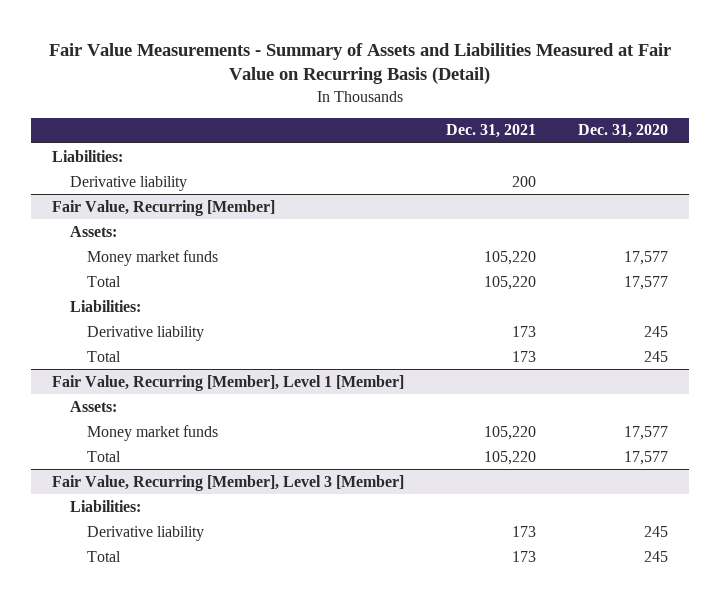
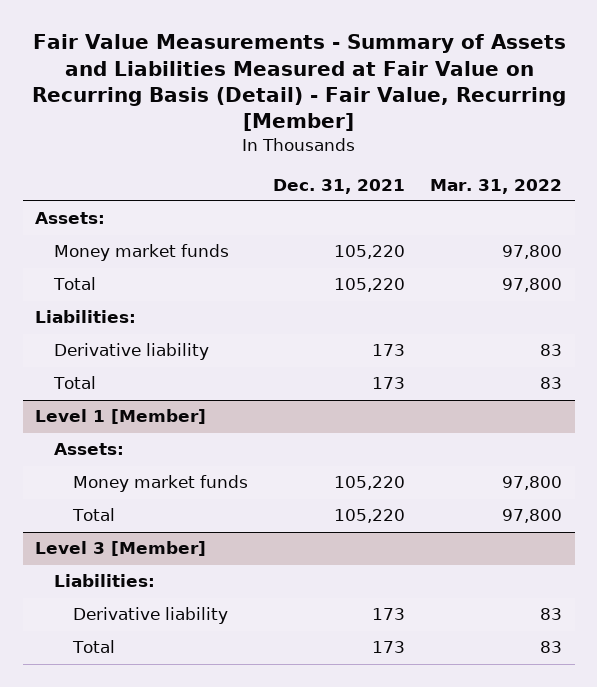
- Fair Value Measurements - Summary of Assets and Liabilities Measured at Fair Value on Recurring Basis (Detail)
+ Fair Value Measurements - Summary of Assets and Liabilities Measured at Fair Value on Recurring Basis (Detail) - Fair Value, Recurring [Member]
- | Dec. 31, 2021 | Dec. 31, 2020
+ | Dec. 31, 2021 | Mar. 31, 2022
- Liabilities:
- Derivative liability | 200 |
- Fair Value, Recurring [Member]
- Fair Value, Recurring [Member], Level 1 [Member]
+ Level 1 [Member]
- Fair Value, Recurring [Member], Level 3 [Member]
+ Level 3 [Member]

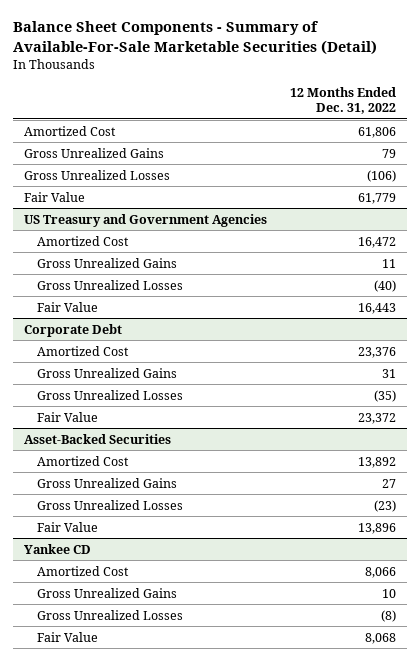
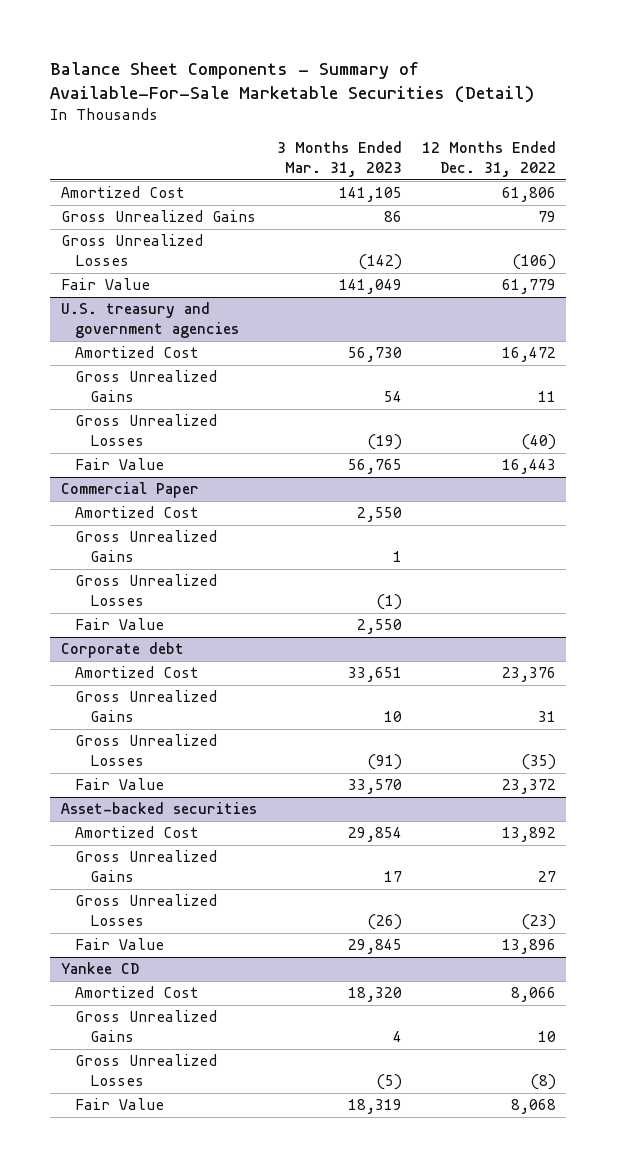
- | 12 Months Ended Dec. 31, 2022
+ | 3 Months Ended Mar. 31, 2023 | 12 Months Ended Dec. 31, 2022
- US Treasury and Government Agencies
+ U.S. treasury and government agencies
- Corporate Debt
+ Commercial Paper
+ Amortized Cost | 2,550 |
+ Gross Unrealized Gains | 1 |
+ Gross Unrealized Losses | (1) |
+ Fair Value | 2,550 |
+ Corporate debt
- Asset-Backed Securities
+ Asset-backed securities

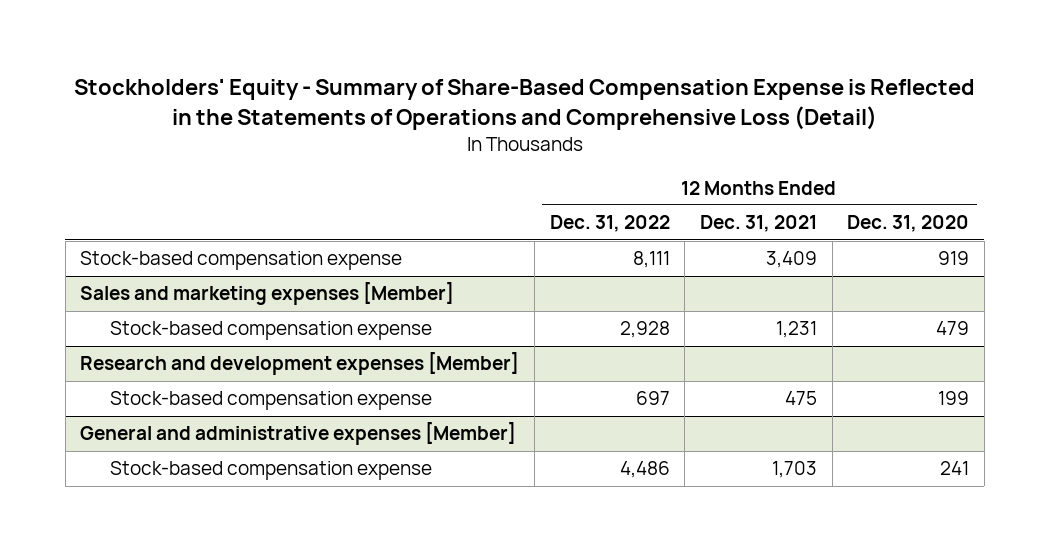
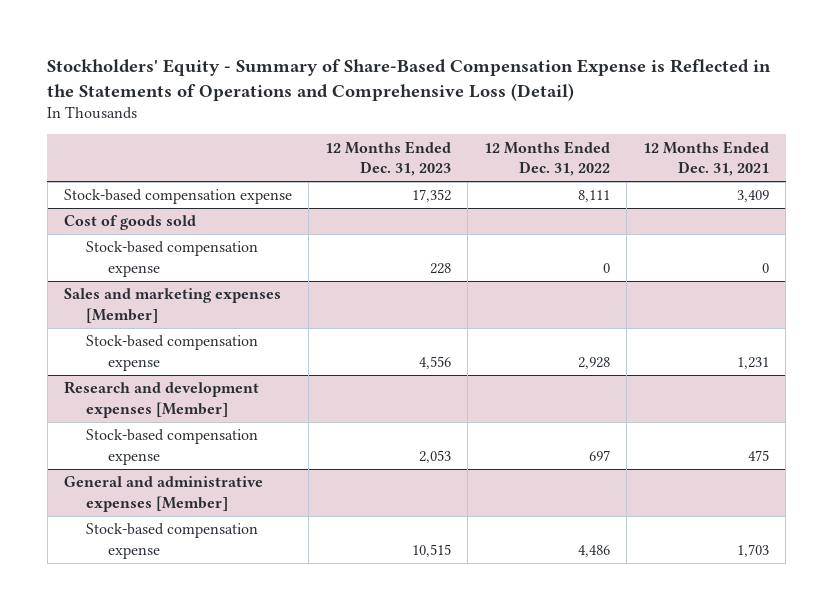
- | 12 Months Ended Dec. 31, 2022 | 12 Months Ended Dec. 31, 2021 | 12 Months Ended Dec. 31, 2020
+ | 12 Months Ended Dec. 31, 2023 | 12 Months Ended Dec. 31, 2022 | 12 Months Ended Dec. 31, 2021
+ Cost of goods sold
+ Stock-based compensation expense | 228 | 0 | 0

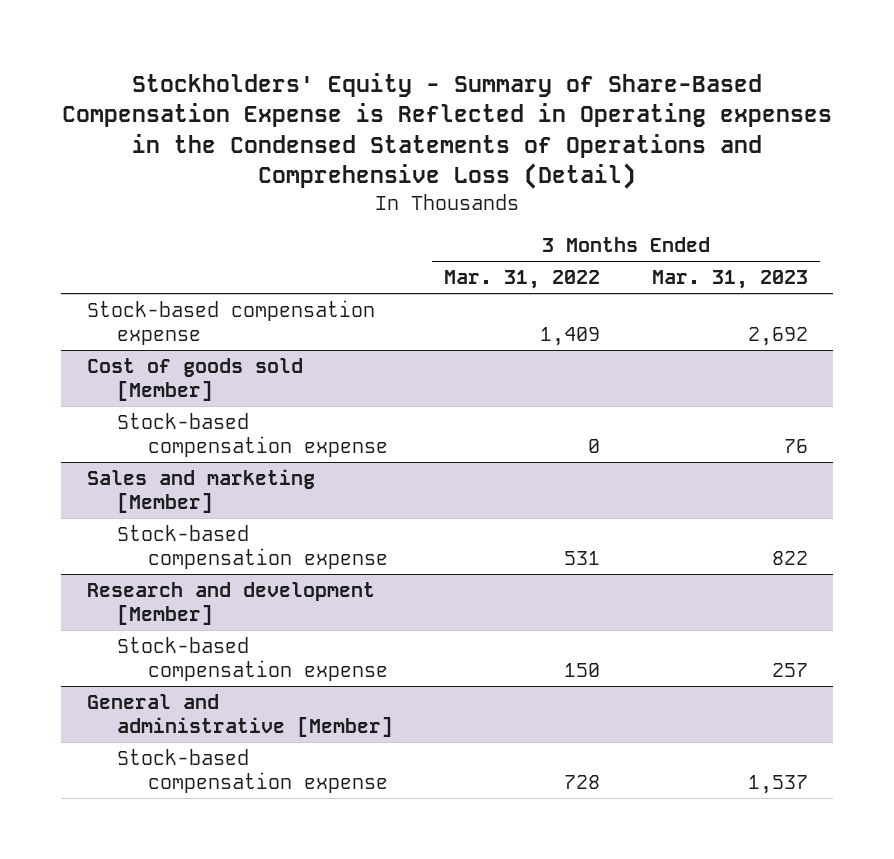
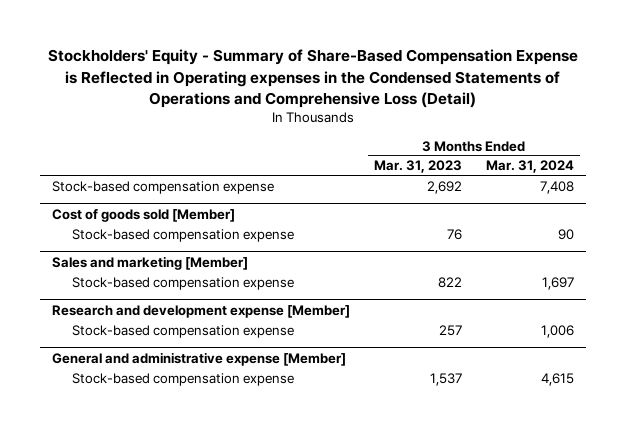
- | 3 Months Ended Mar. 31, 2022 | 3 Months Ended Mar. 31, 2023
+ | 3 Months Ended Mar. 31, 2023 | 3 Months Ended Mar. 31, 2024
- Research and development [Member]
+ Research and development expense [Member]
- General and administrative [Member]
+ General and administrative expense [Member]

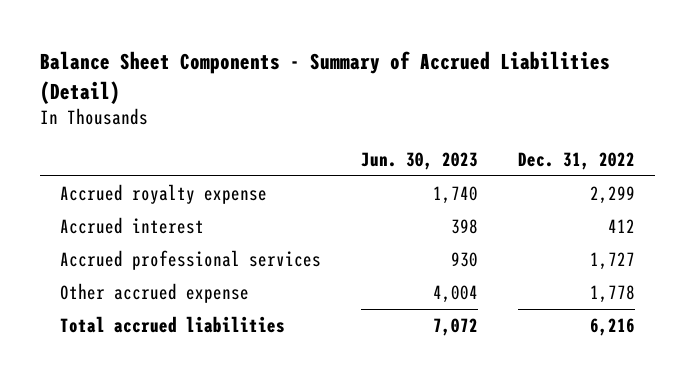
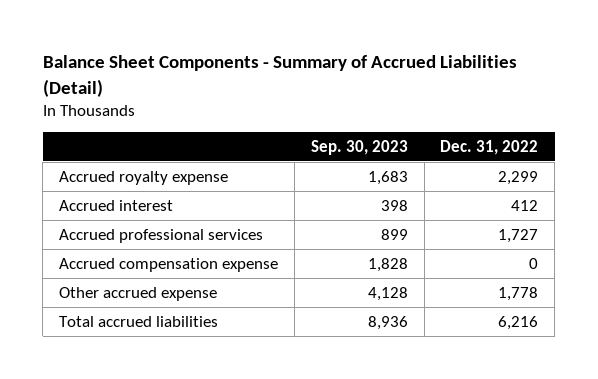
- | Jun. 30, 2023 | Dec. 31, 2022
+ | Sep. 30, 2023 | Dec. 31, 2022
+ Accrued compensation expense | 1,828 | 0

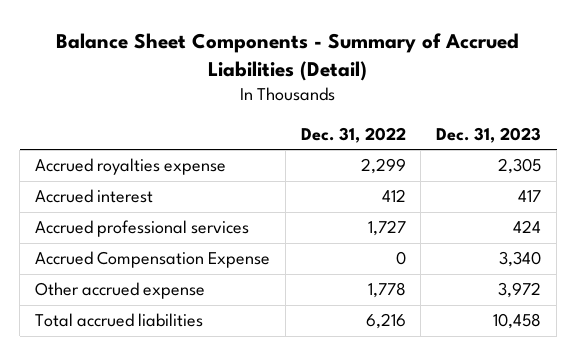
- | Sep. 30, 2023 | Dec. 31, 2022
+ | Dec. 31, 2022 | Dec. 31, 2023
- Accrued royalty expense | 1,683 | 2,299
+ Accrued royalties expense | 2,299 | 2,305
- Accrued compensation expense | 1,828 | 0
+ Accrued Compensation Expense | 0 | 3,340

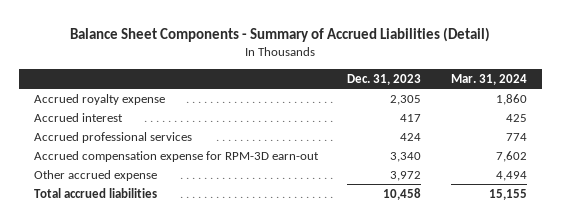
- | Dec. 31, 2022 | Dec. 31, 2023
+ | Dec. 31, 2023 | Mar. 31, 2024
- Accrued royalties expense | 2,299 | 2,305
+ Accrued royalty expense | 2,305 | 1,860
- Accrued Compensation Expense | 0 | 3,340
+ Accrued compensation expense for RPM-3D earn-out | 3,340 | 7,602

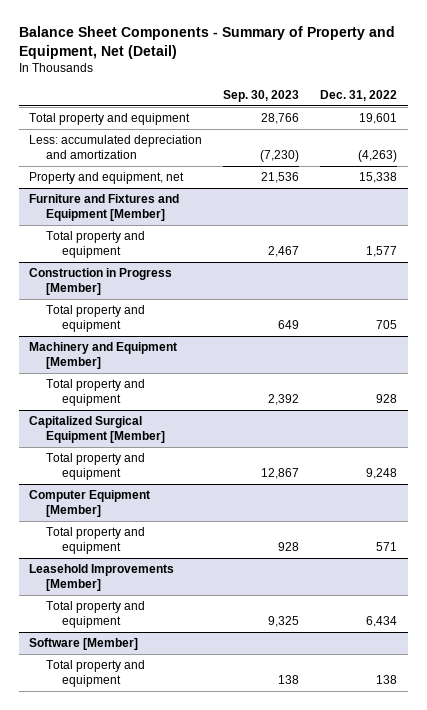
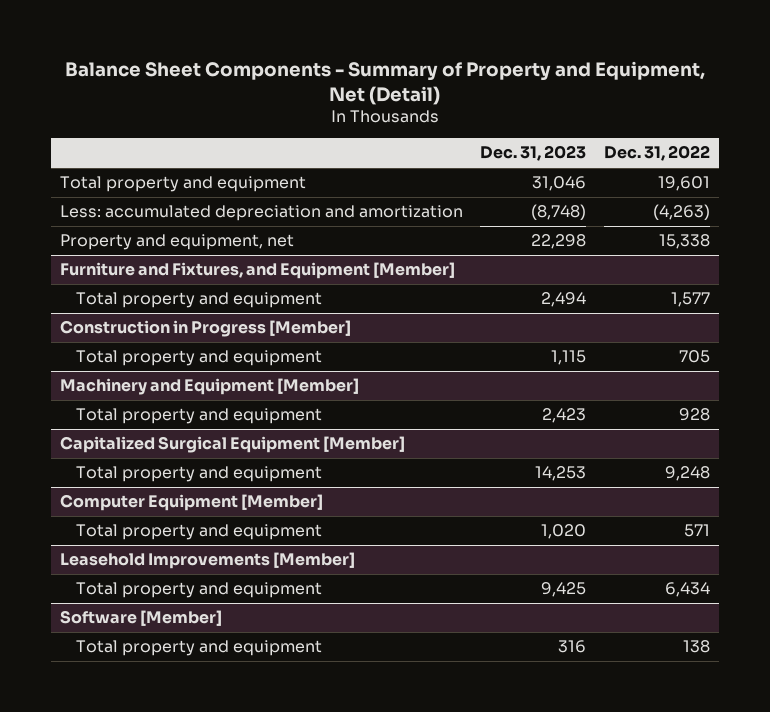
- | Sep. 30, 2023 | Dec. 31, 2022
+ | Dec. 31, 2023 | Dec. 31, 2022
- Furniture and Fixtures and Equipment [Member]
+ Furniture and Fixtures, and Equipment [Member]

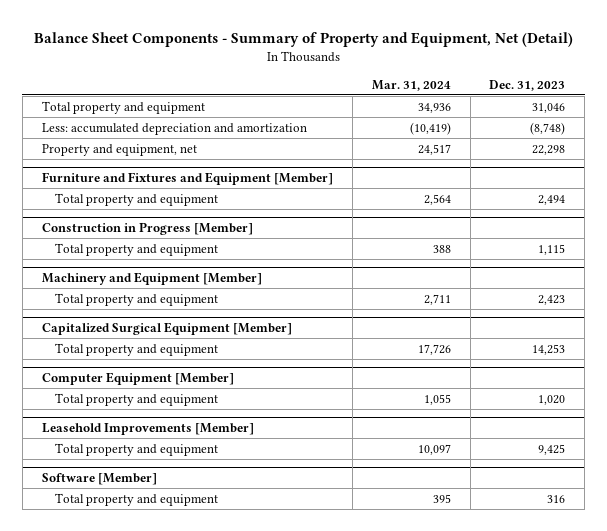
- | Dec. 31, 2023 | Dec. 31, 2022
+ | Mar. 31, 2024 | Dec. 31, 2023
- Furniture and Fixtures, and Equipment [Member]
+ Furniture and Fixtures and Equipment [Member]

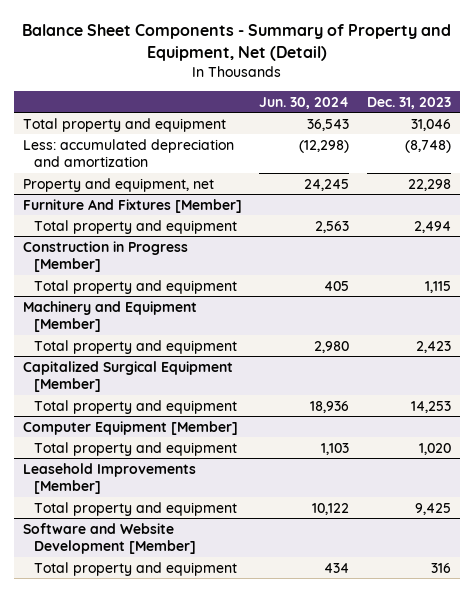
- | Mar. 31, 2024 | Dec. 31, 2023
+ | Jun. 30, 2024 | Dec. 31, 2023
- Furniture and Fixtures and Equipment [Member]
+ Furniture And Fixtures [Member]
- Software [Member]
+ Software and Website Development [Member]

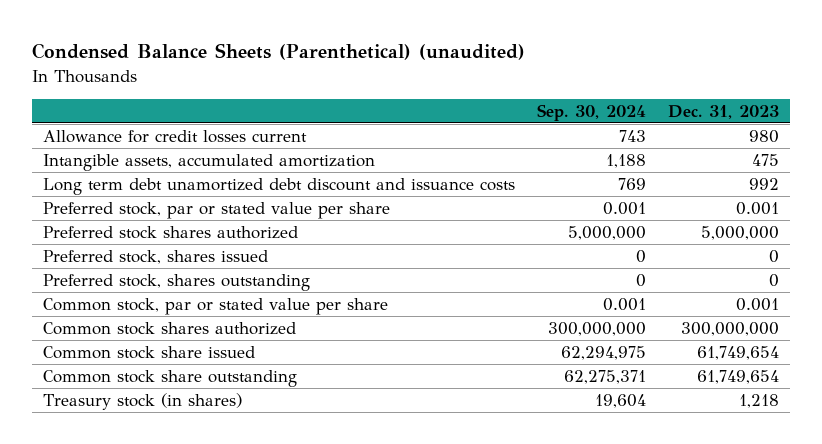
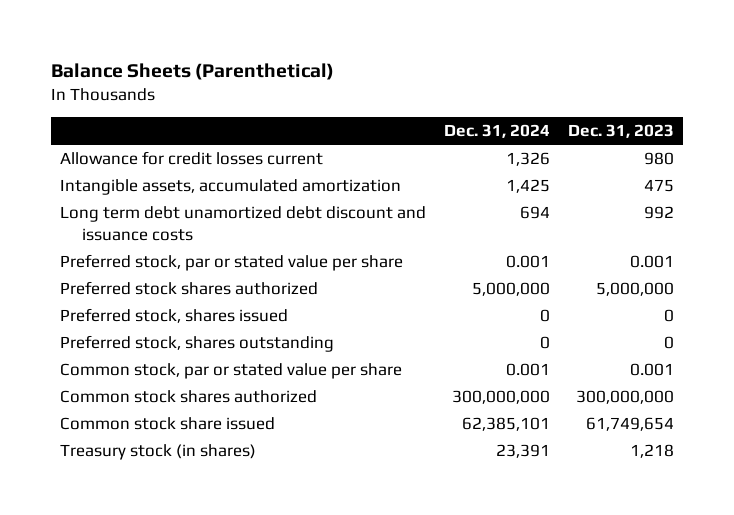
- Condensed Balance Sheets (Parenthetical) (unaudited)
+ Balance Sheets (Parenthetical)
- | Sep. 30, 2024 | Dec. 31, 2023
+ | Dec. 31, 2024 | Dec. 31, 2023
- Common stock share outstanding | 62,275,371 | 61,749,654

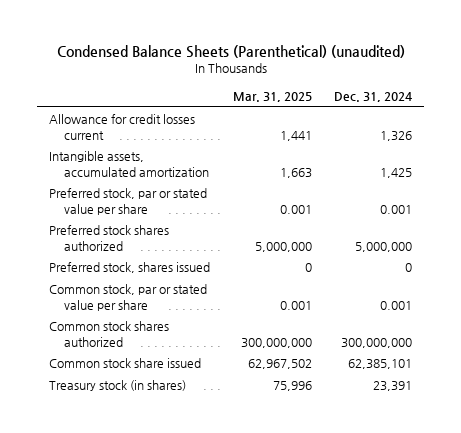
- Balance Sheets (Parenthetical)
+ Condensed Balance Sheets (Parenthetical) (unaudited)
- | Dec. 31, 2024 | Dec. 31, 2023
+ | Mar. 31, 2025 | Dec. 31, 2024
- Long term debt unamortized debt discount and issuance costs | 694 | 992
- Preferred stock, shares outstanding | 0 | 0

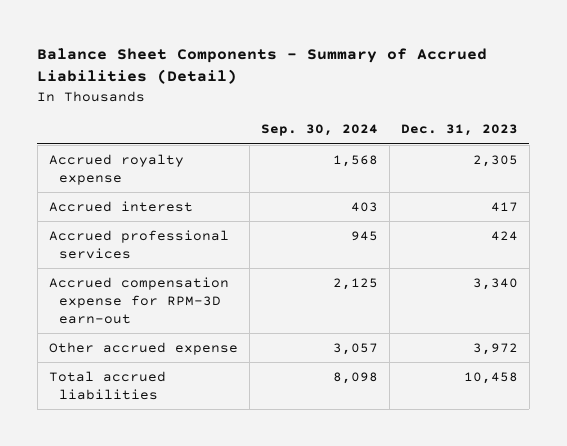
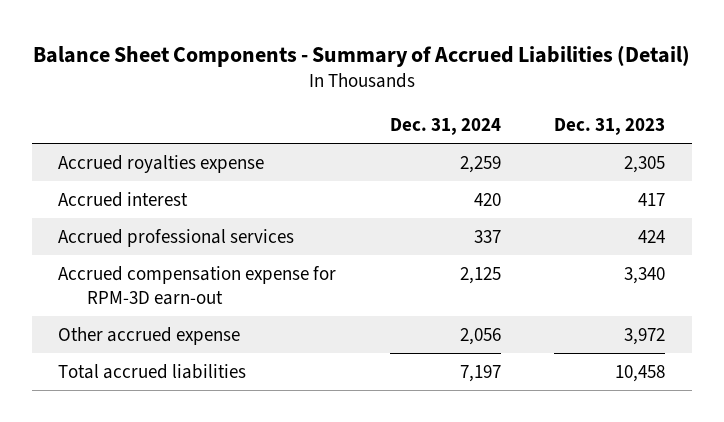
- | Sep. 30, 2024 | Dec. 31, 2023
+ | Dec. 31, 2024 | Dec. 31, 2023
- Accrued royalty expense | 1,568 | 2,305
+ Accrued royalties expense | 2,259 | 2,305

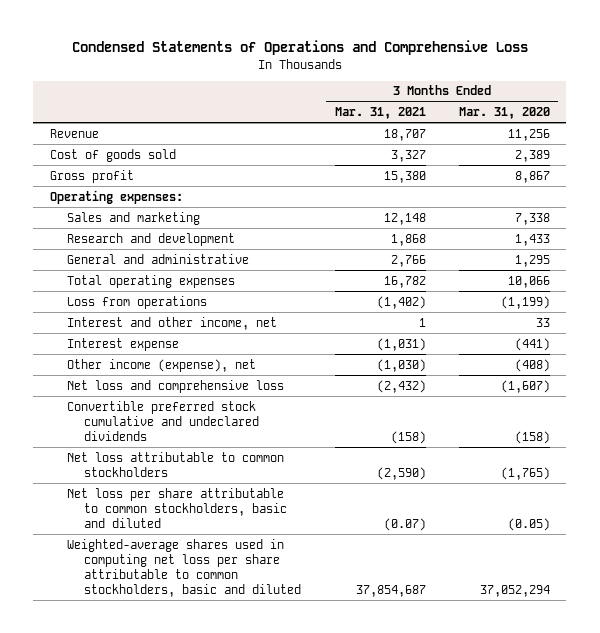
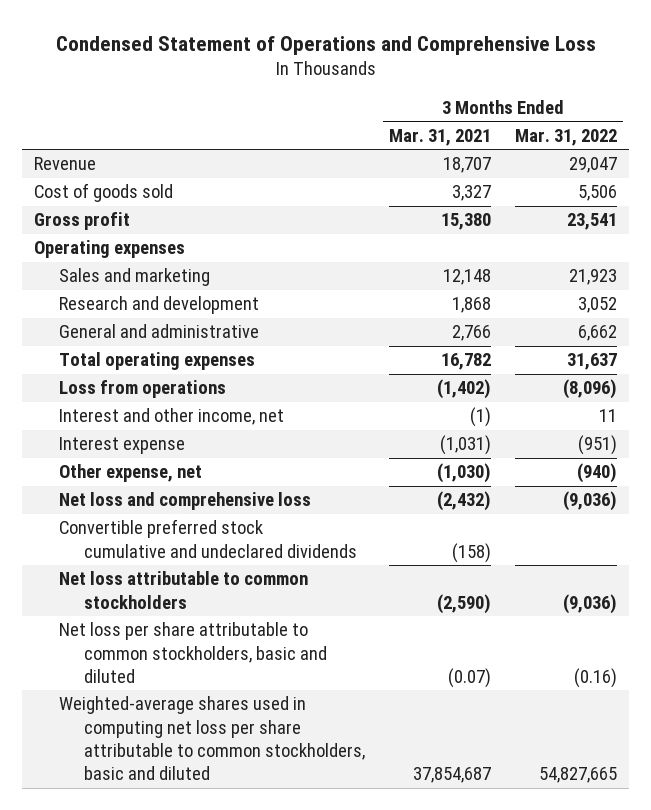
- Condensed Statements of Operations and Comprehensive Loss
+ Condensed Statement of Operations and Comprehensive Loss
- | 3 Months Ended Mar. 31, 2021 | 3 Months Ended Mar. 31, 2020
+ | 3 Months Ended Mar. 31, 2021 | 3 Months Ended Mar. 31, 2022
- Operating expenses:
+ Operating expenses
- Interest and other income, net | 1 | 33
+ Interest and other income, net | (1) | 11
- Other income (expense), net | (1,030) | (408)
+ Other expense, net | (1,030) | (940)

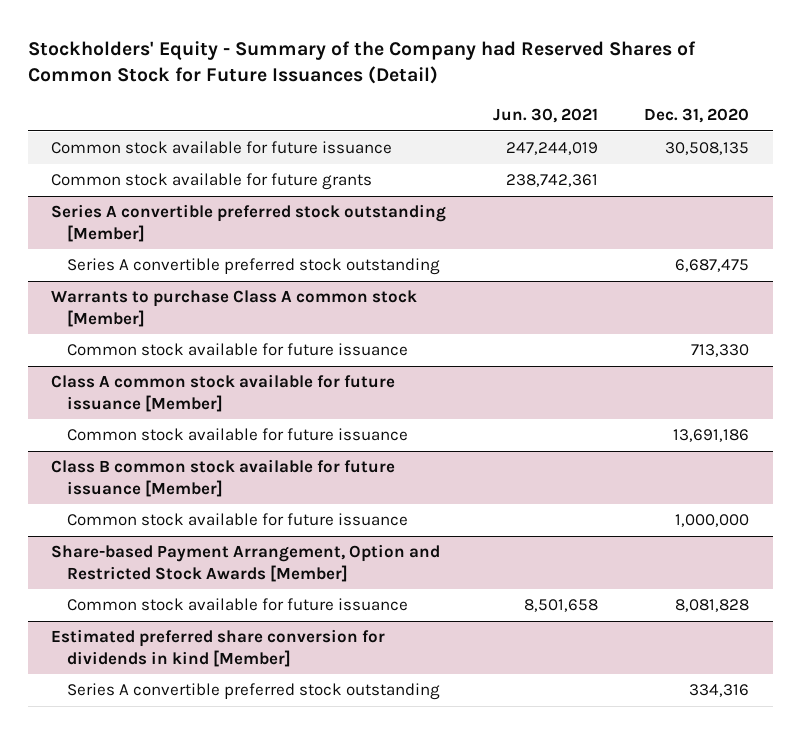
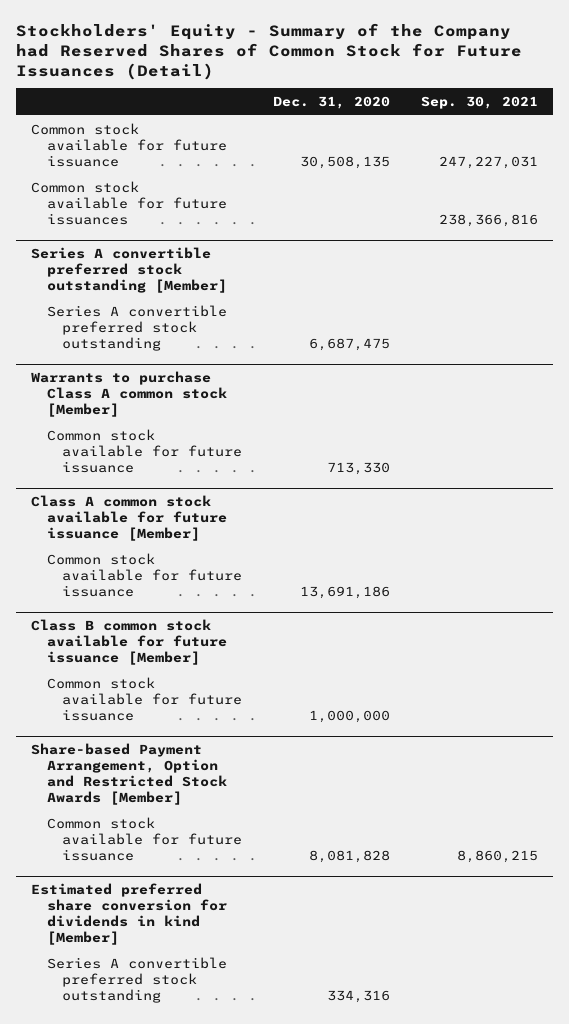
- | Jun. 30, 2021 | Dec. 31, 2020
+ | Dec. 31, 2020 | Sep. 30, 2021
- Common stock available for future grants | 238,742,361 |
+ Common stock available for future issuances | | 238,366,816

